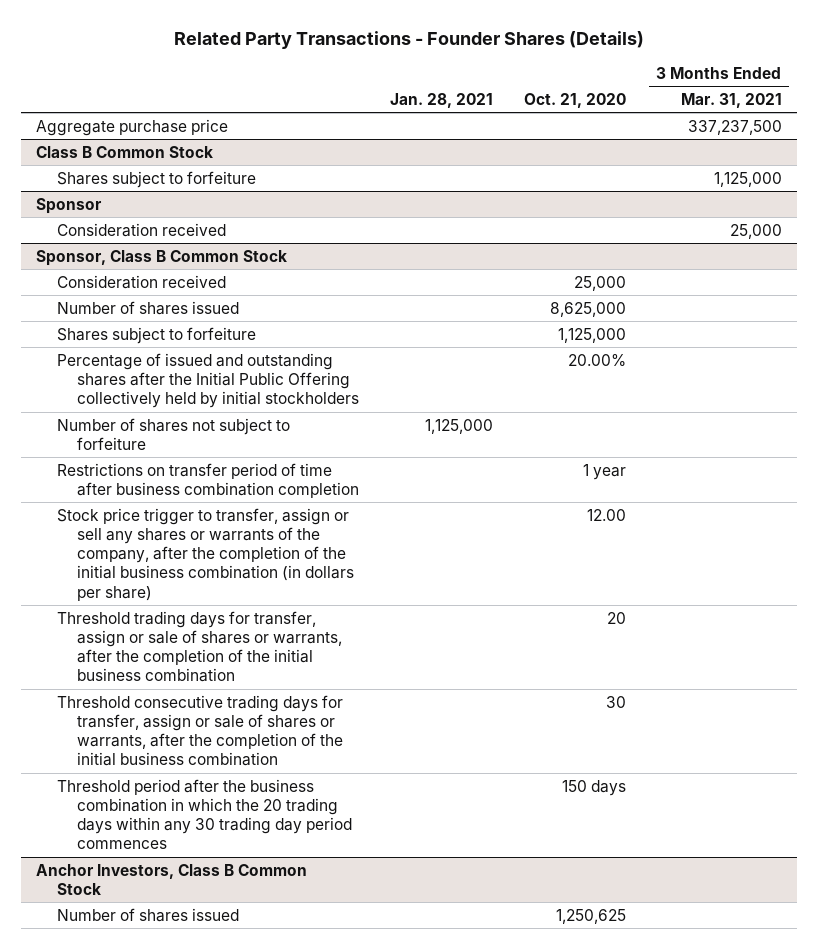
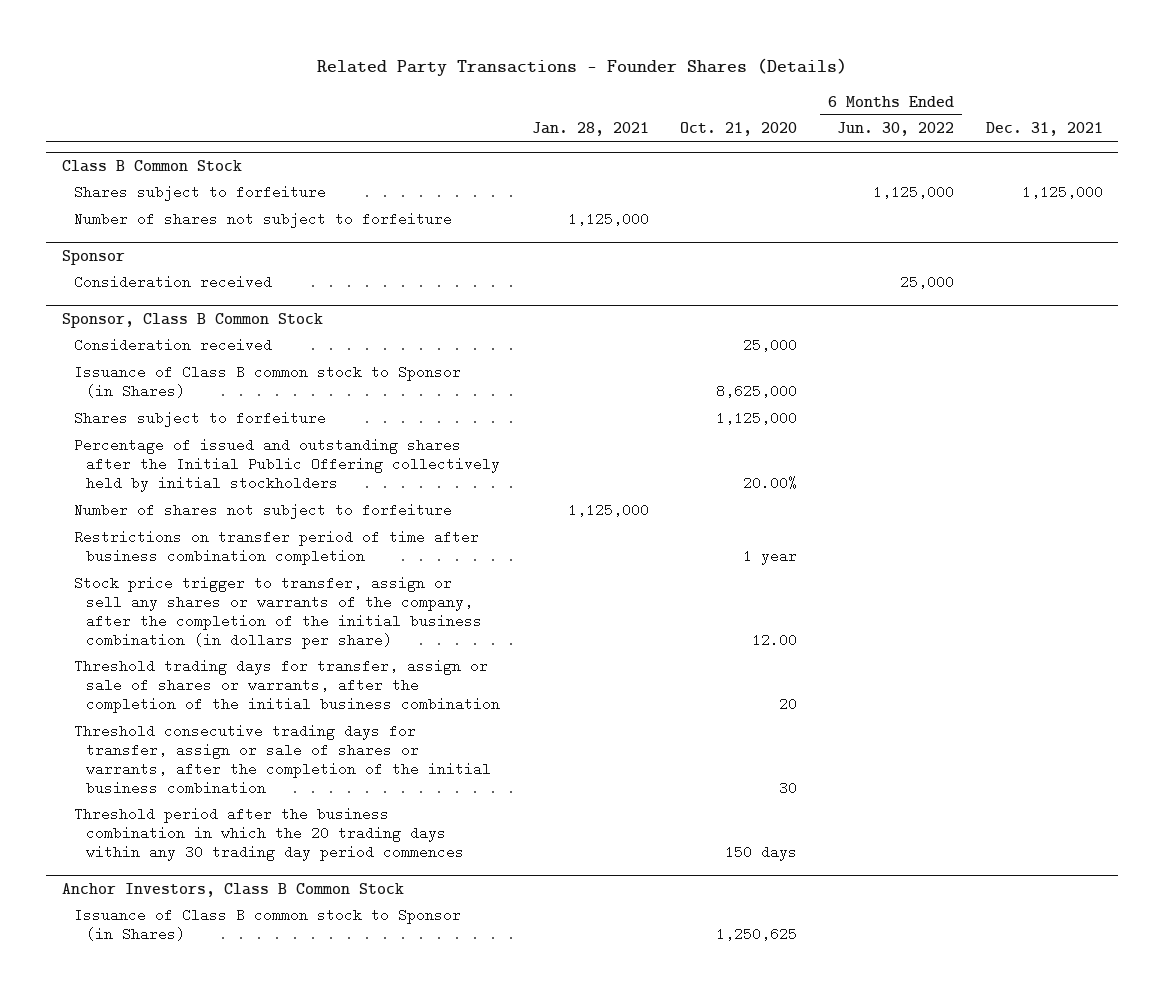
- | Jan. 28, 2021 | Oct. 21, 2020 | 3 Months Ended Mar. 31, 2021
+ | Jan. 28, 2021 | Oct. 21, 2020 | 6 Months Ended Jun. 30, 2022 | Dec. 31, 2021
- Aggregate purchase price | | | 337,237,500
@ Class B Common Stock
+ Number of shares not subject to forfeiture | 1,125,000 | | |
@ Sponsor, Class B Common Stock
- Number of shares issued | | 8,625,000 |
+ Issuance of Class B common stock to Sponsor (in Shares) | | 8,625,000 | |
@ Anchor Investors, Class B Common Stock
- Number of shares issued | | 1,250,625 |
+ Issuance of Class B common stock to Sponsor (in Shares) | | 1,250,625 | |

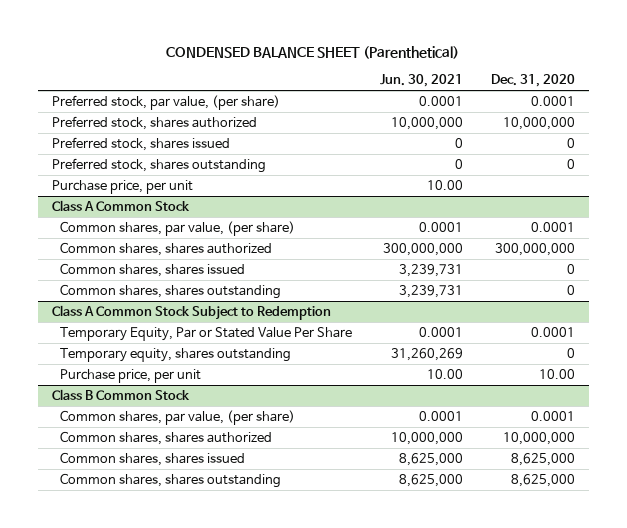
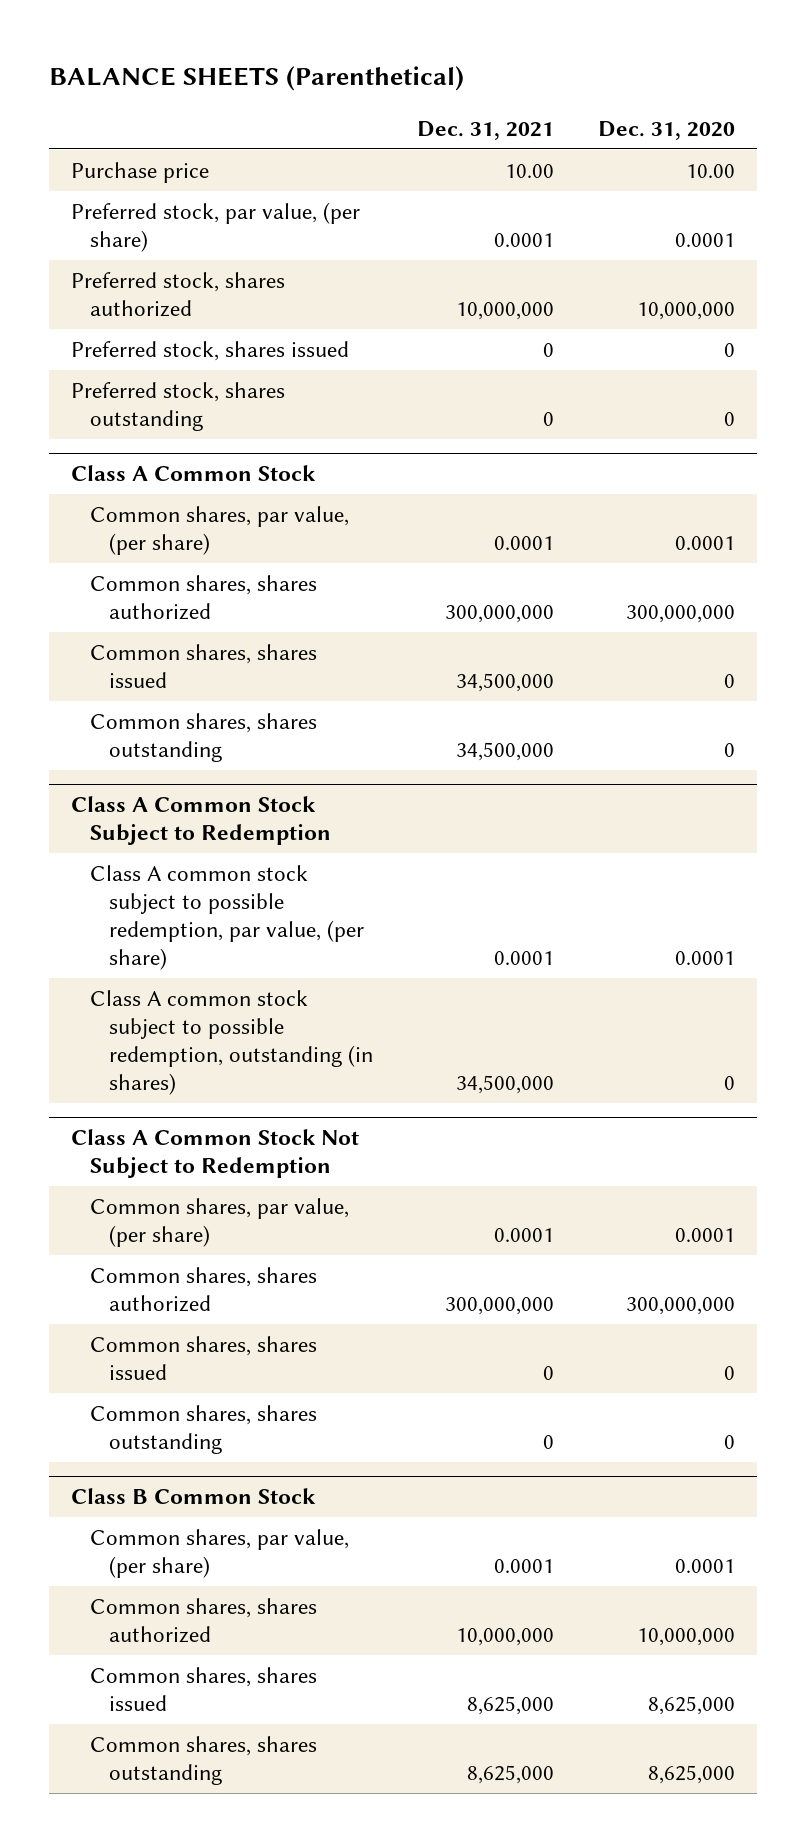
- CONDENSED BALANCE SHEET (Parenthetical)
+ BALANCE SHEETS (Parenthetical)
- | Jun. 30, 2021 | Dec. 31, 2020
+ | Dec. 31, 2021 | Dec. 31, 2020
+ Purchase price | 10.00 | 10.00
- Purchase price, per unit | 10.00 |
@ Class A Common Stock Subject to Redemption
- Temporary Equity, Par or Stated Value Per Share | 0.0001 | 0.0001
- Temporary equity, shares outstanding | 31,260,269 | 0
- Purchase price, per unit | 10.00 | 10.00
+ Class A common stock subject to possible redemption, par value, (per share) | 0.0001 | 0.0001
+ Class A common stock subject to possible redemption, outstanding (in shares) | 34,500,000 | 0
+ Class A Common Stock Not Subject to Redemption
+ Common shares, par value, (per share) | 0.0001 | 0.0001
+ Common shares, shares authorized | 300,000,000 | 300,000,000
+ Common shares, shares issued | 0 | 0
+ Common shares, shares outstanding | 0 | 0

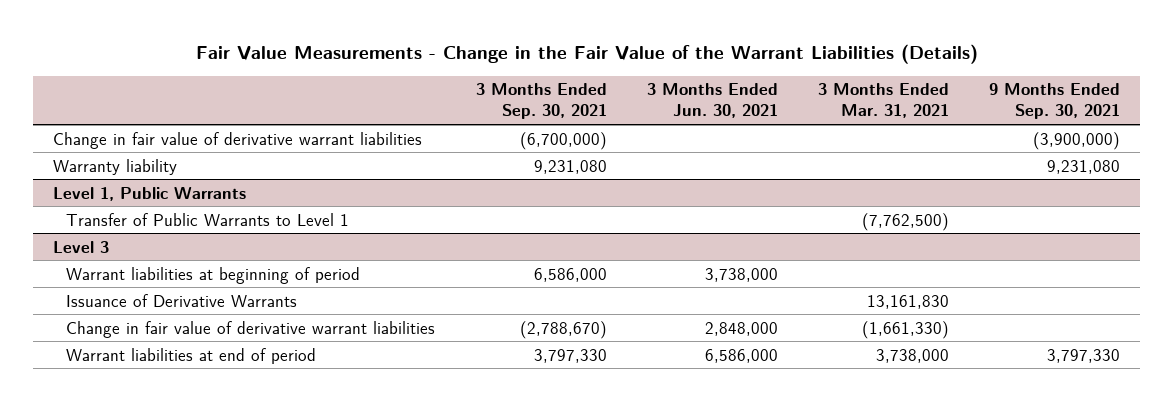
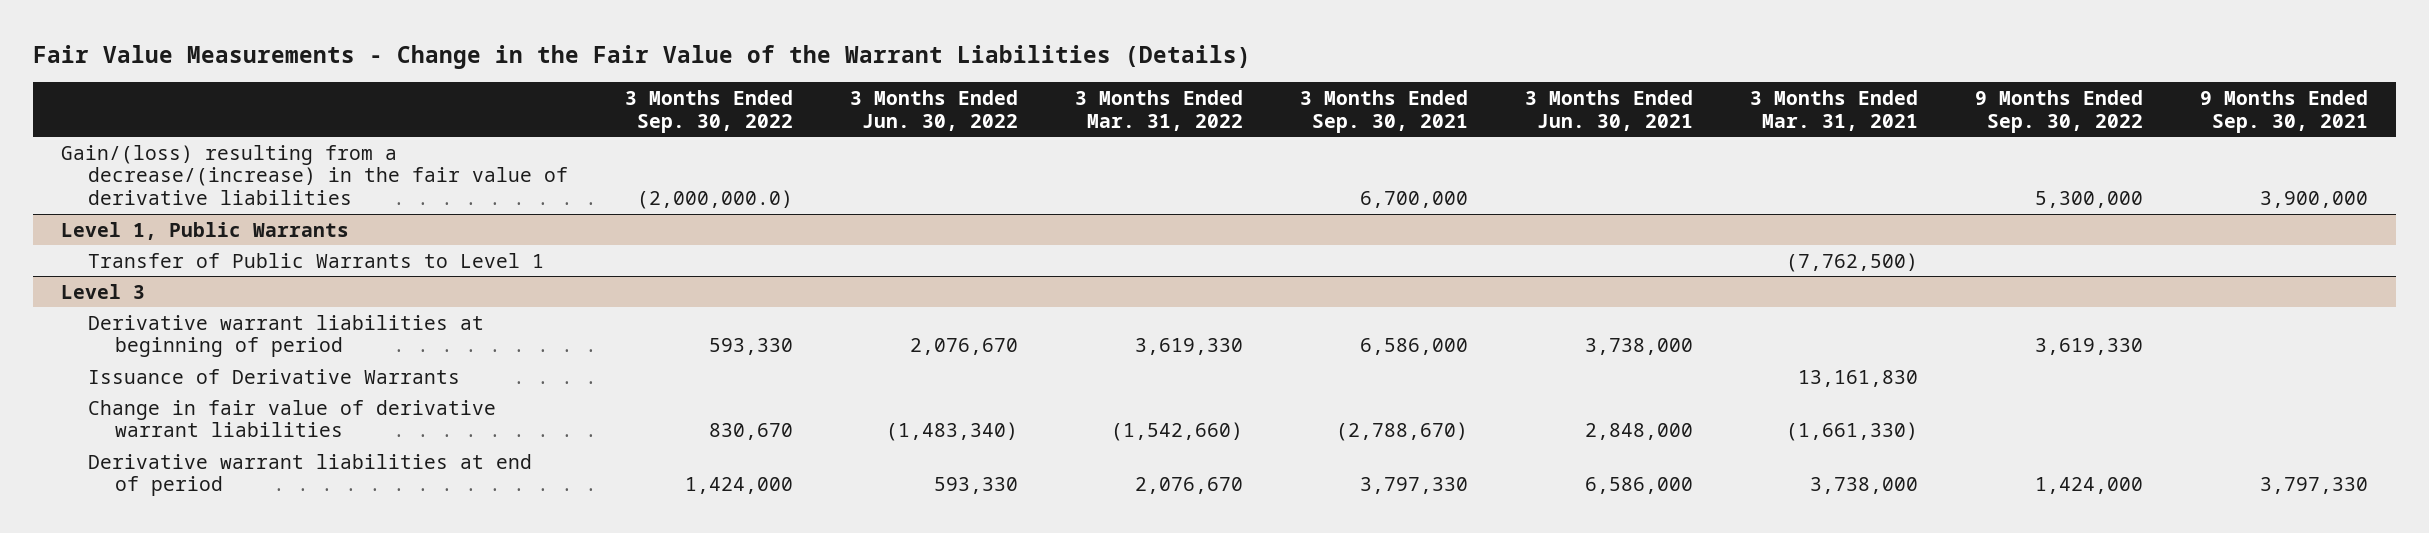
- | 3 Months Ended Sep. 30, 2021 | 3 Months Ended Jun. 30, 2021 | 3 Months Ended Mar. 31, 2021 | 9 Months Ended Sep. 30, 2021
+ | 3 Months Ended Sep. 30, 2022 | 3 Months Ended Jun. 30, 2022 | 3 Months Ended Mar. 31, 2022 | 3 Months Ended Sep. 30, 2021 | 3 Months Ended Jun. 30, 2021 | 3 Months Ended Mar. 31, 2021 | 9 Months Ended Sep. 30, 2022 | 9 Months Ended Sep. 30, 2021
- Change in fair value of derivative warrant liabilities | (6,700,000) | | | (3,900,000)
- Warranty liability | 9,231,080 | | | 9,231,080
+ Gain/(loss) resulting from a decrease/(increase) in the fair value of derivative liabilities | (2,000,000.0) | | | 6,700,000 | | | 5,300,000 | 3,900,000
@ Level 3
- Warrant liabilities at beginning of period | 6,586,000 | 3,738,000 | |
+ Derivative warrant liabilities at beginning of period | 593,330 | 2,076,670 | 3,619,330 | 6,586,000 | 3,738,000 | | 3,619,330 |
- Warrant liabilities at end of period | 3,797,330 | 6,586,000 | 3,738,000 | 3,797,330
+ Derivative warrant liabilities at end of period | 1,424,000 | 593,330 | 2,076,670 | 3,797,330 | 6,586,000 | 3,738,000 | 1,424,000 | 3,797,330

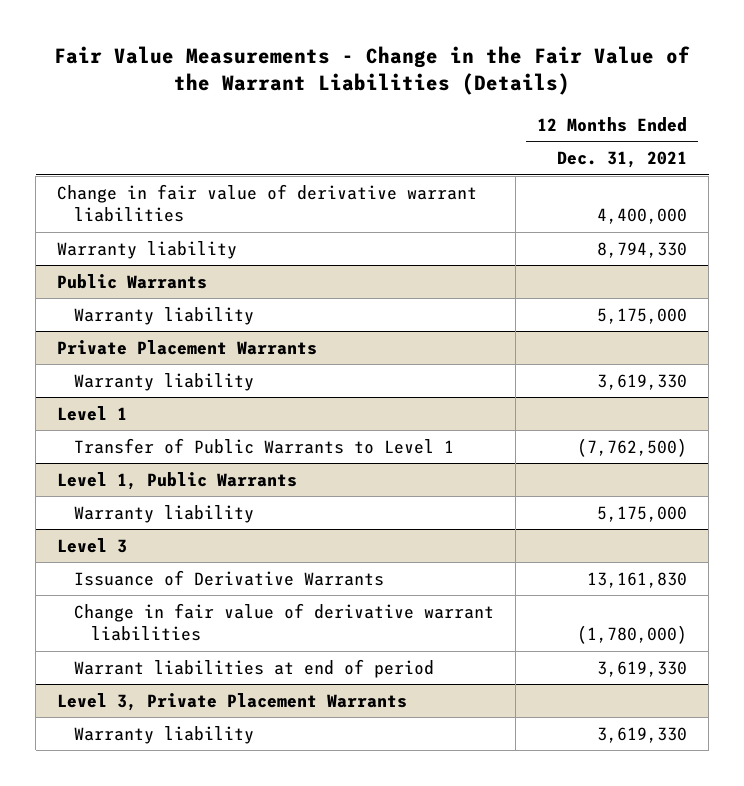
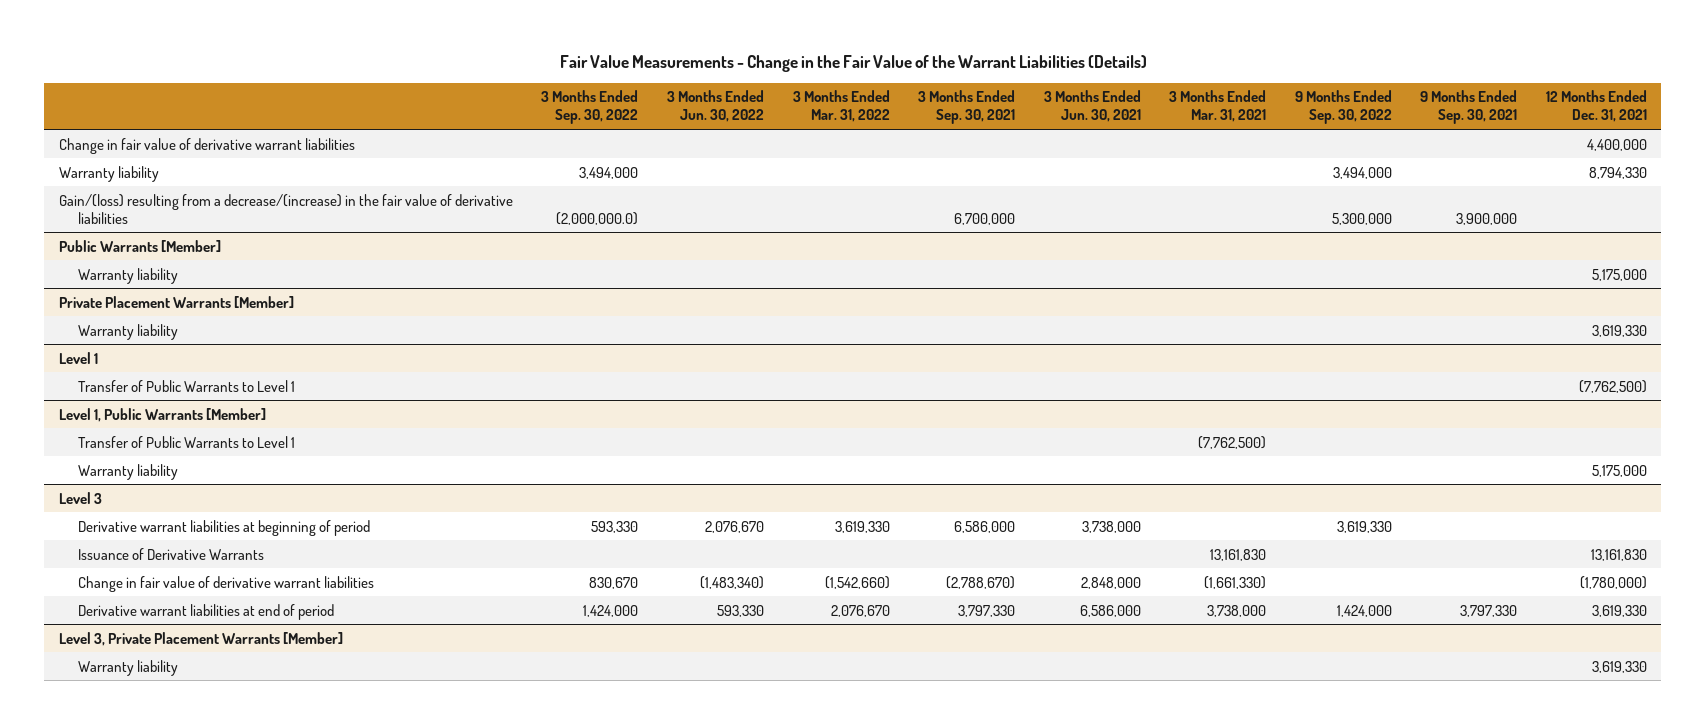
- | 12 Months Ended Dec. 31, 2021
+ | 3 Months Ended Sep. 30, 2022 | 3 Months Ended Jun. 30, 2022 | 3 Months Ended Mar. 31, 2022 | 3 Months Ended Sep. 30, 2021 | 3 Months Ended Jun. 30, 2021 | 3 Months Ended Mar. 31, 2021 | 9 Months Ended Sep. 30, 2022 | 9 Months Ended Sep. 30, 2021 | 12 Months Ended Dec. 31, 2021
- Public Warrants
+ Gain/(loss) resulting from a decrease/(increase) in the fair value of derivative liabilities | (2,000,000.0) | | | 6,700,000 | | | 5,300,000 | 3,900,000 |
+ Public Warrants [Member]
- Private Placement Warrants
+ Private Placement Warrants [Member]
- Level 1, Public Warrants
+ Level 1, Public Warrants [Member]
+ Transfer of Public Warrants to Level 1 | | | | | | (7,762,500) | | |
@ Level 3
+ Derivative warrant liabilities at beginning of period | 593,330 | 2,076,670 | 3,619,330 | 6,586,000 | 3,738,000 | | 3,619,330 | |
- Warrant liabilities at end of period | 3,619,330
- Level 3, Private Placement Warrants
@ Level 3
+ Derivative warrant liabilities at end of period | 1,424,000 | 593,330 | 2,076,670 | 3,797,330 | 6,586,000 | 3,738,000 | 1,424,000 | 3,797,330 | 3,619,330
+ Level 3, Private Placement Warrants [Member]

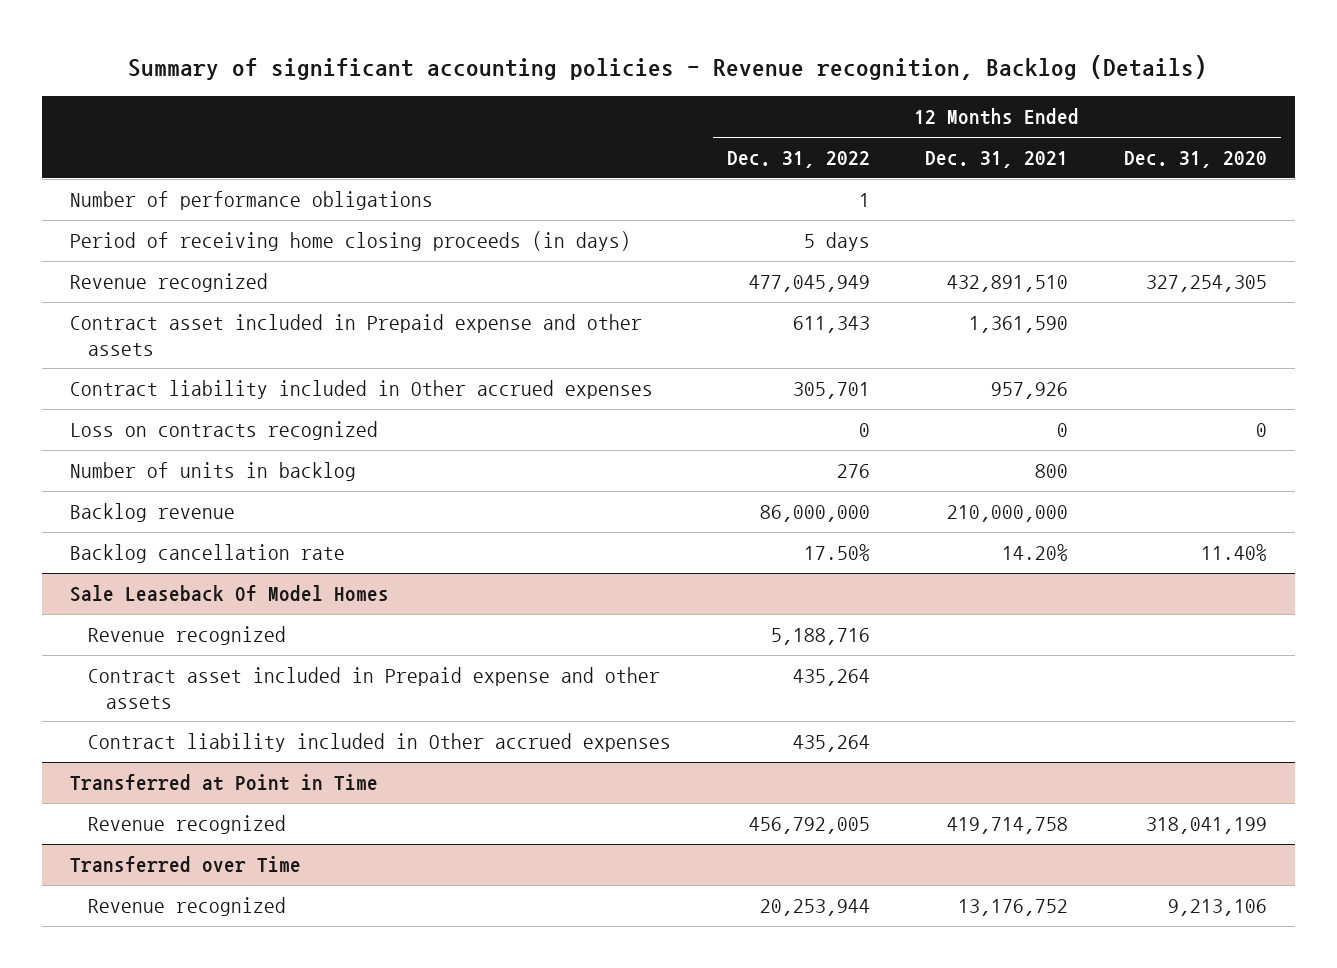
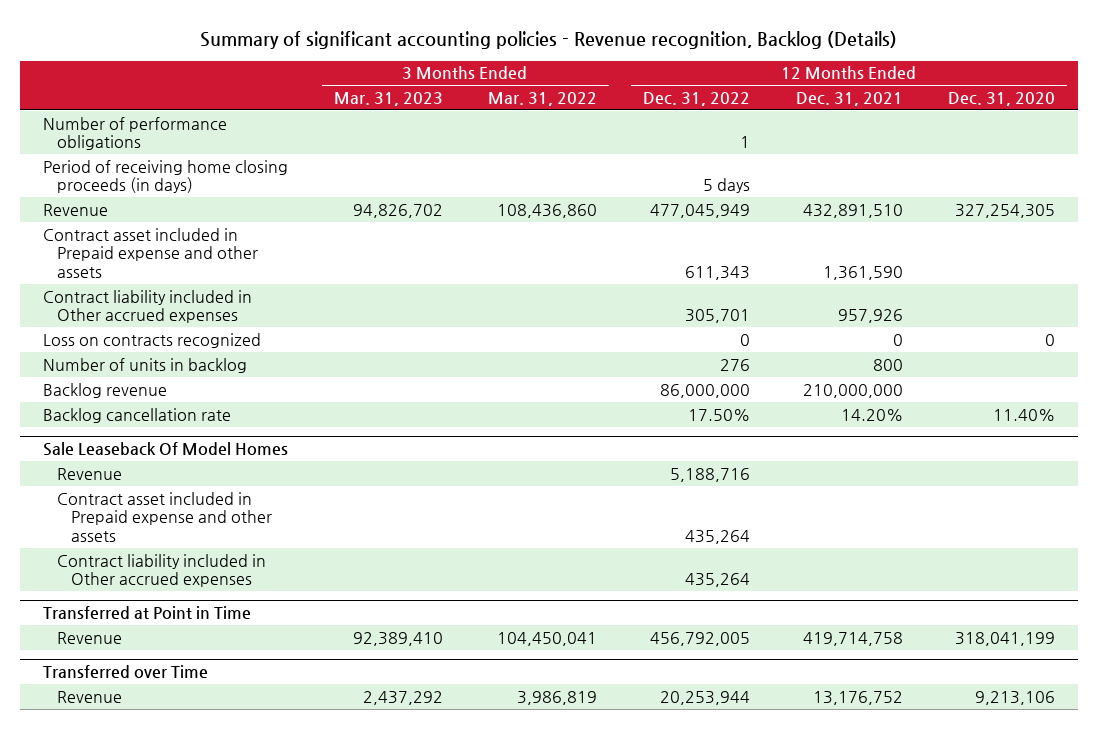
- | 12 Months Ended Dec. 31, 2022 | 12 Months Ended Dec. 31, 2021 | 12 Months Ended Dec. 31, 2020
+ | 3 Months Ended Mar. 31, 2023 | 3 Months Ended Mar. 31, 2022 | 12 Months Ended Dec. 31, 2022 | 12 Months Ended Dec. 31, 2021 | 12 Months Ended Dec. 31, 2020
- Revenue recognized | 477,045,949 | 432,891,510 | 327,254,305
+ Revenue | 94,826,702 | 108,436,860 | 477,045,949 | 432,891,510 | 327,254,305
@ Sale Leaseback Of Model Homes
- Revenue recognized | 5,188,716 | |
+ Revenue | | | 5,188,716 | |
@ Transferred at Point in Time
- Revenue recognized | 456,792,005 | 419,714,758 | 318,041,199
+ Revenue | 92,389,410 | 104,450,041 | 456,792,005 | 419,714,758 | 318,041,199
@ Transferred over Time
- Revenue recognized | 20,253,944 | 13,176,752 | 9,213,106
+ Revenue | 2,437,292 | 3,986,819 | 20,253,944 | 13,176,752 | 9,213,106

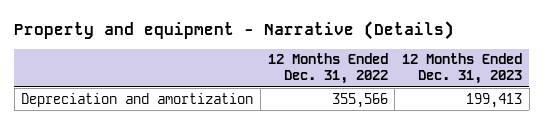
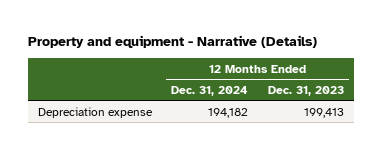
- | 12 Months Ended Dec. 31, 2022 | 12 Months Ended Dec. 31, 2023
+ | 12 Months Ended Dec. 31, 2024 | 12 Months Ended Dec. 31, 2023
- Depreciation and amortization | 355,566 | 199,413
+ Depreciation expense | 194,182 | 199,413

